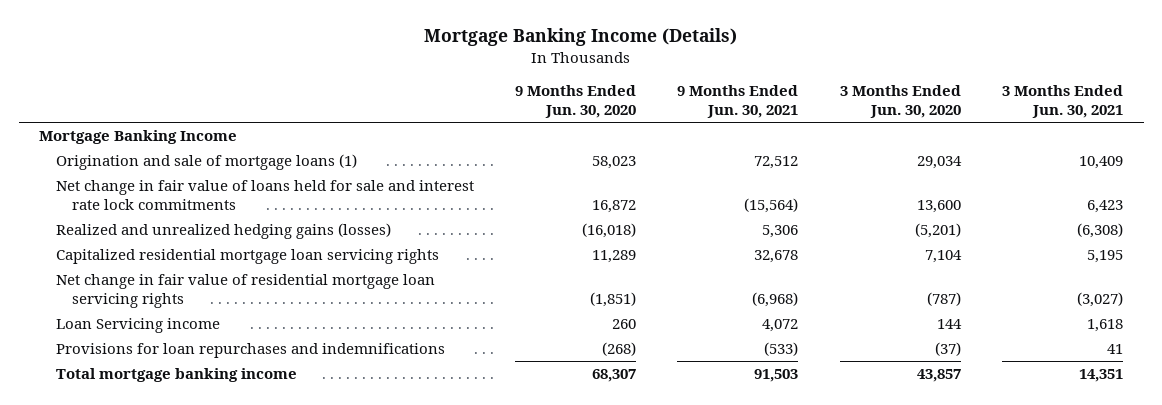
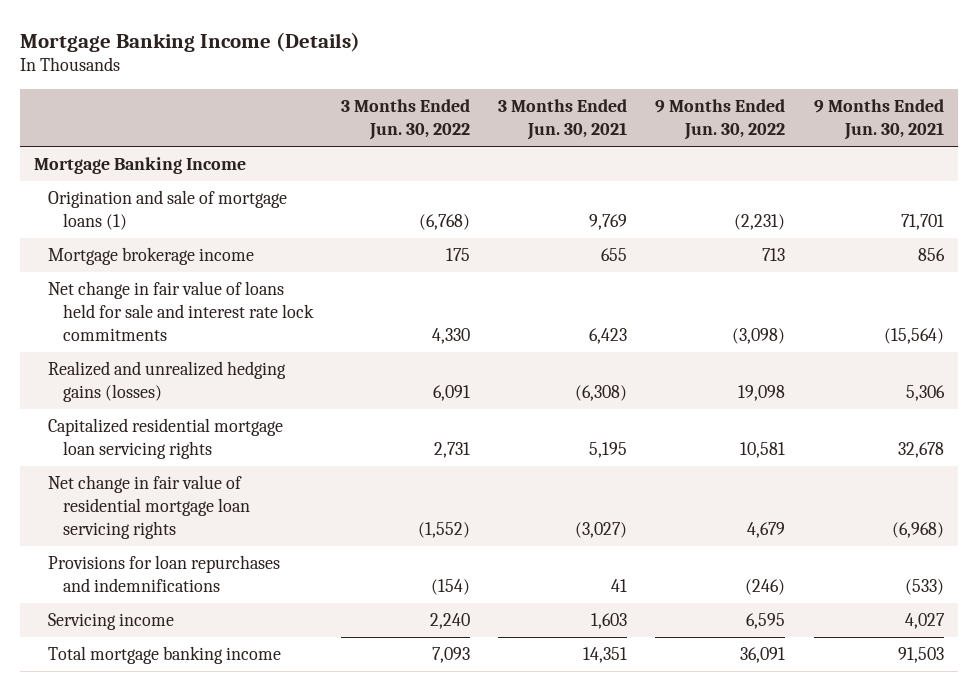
- | 9 Months Ended Jun. 30, 2020 | 9 Months Ended Jun. 30, 2021 | 3 Months Ended Jun. 30, 2020 | 3 Months Ended Jun. 30, 2021
+ | 3 Months Ended Jun. 30, 2022 | 3 Months Ended Jun. 30, 2021 | 9 Months Ended Jun. 30, 2022 | 9 Months Ended Jun. 30, 2021
- Origination and sale of mortgage loans (1) | 58,023 | 72,512 | 29,034 | 10,409
+ Origination and sale of mortgage loans (1) | (6,768) | 9,769 | (2,231) | 71,701
+ Mortgage brokerage income | 175 | 655 | 713 | 856
- Loan Servicing income | 260 | 4,072 | 144 | 1,618
+ Servicing income | 2,240 | 1,603 | 6,595 | 4,027

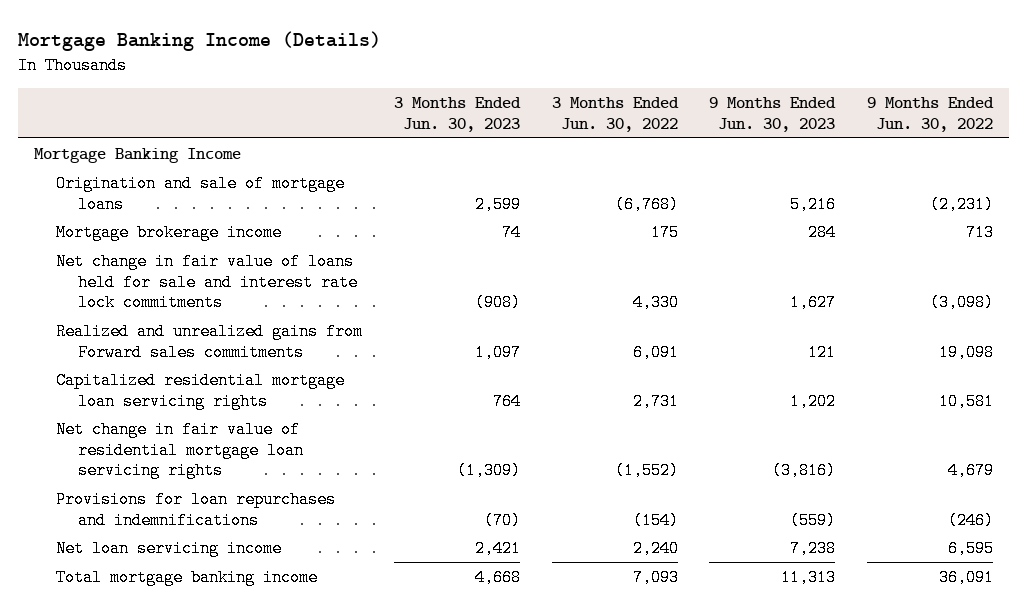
- | 3 Months Ended Jun. 30, 2022 | 3 Months Ended Jun. 30, 2021 | 9 Months Ended Jun. 30, 2022 | 9 Months Ended Jun. 30, 2021
+ | 3 Months Ended Jun. 30, 2023 | 3 Months Ended Jun. 30, 2022 | 9 Months Ended Jun. 30, 2023 | 9 Months Ended Jun. 30, 2022
- Origination and sale of mortgage loans (1) | (6,768) | 9,769 | (2,231) | 71,701
+ Origination and sale of mortgage loans | 2,599 | (6,768) | 5,216 | (2,231)
- Realized and unrealized hedging gains (losses) | 6,091 | (6,308) | 19,098 | 5,306
+ Realized and unrealized gains from Forward sales commitments | 1,097 | 6,091 | 121 | 19,098
- Servicing income | 2,240 | 1,603 | 6,595 | 4,027
+ Net loan servicing income | 2,421 | 2,240 | 7,238 | 6,595

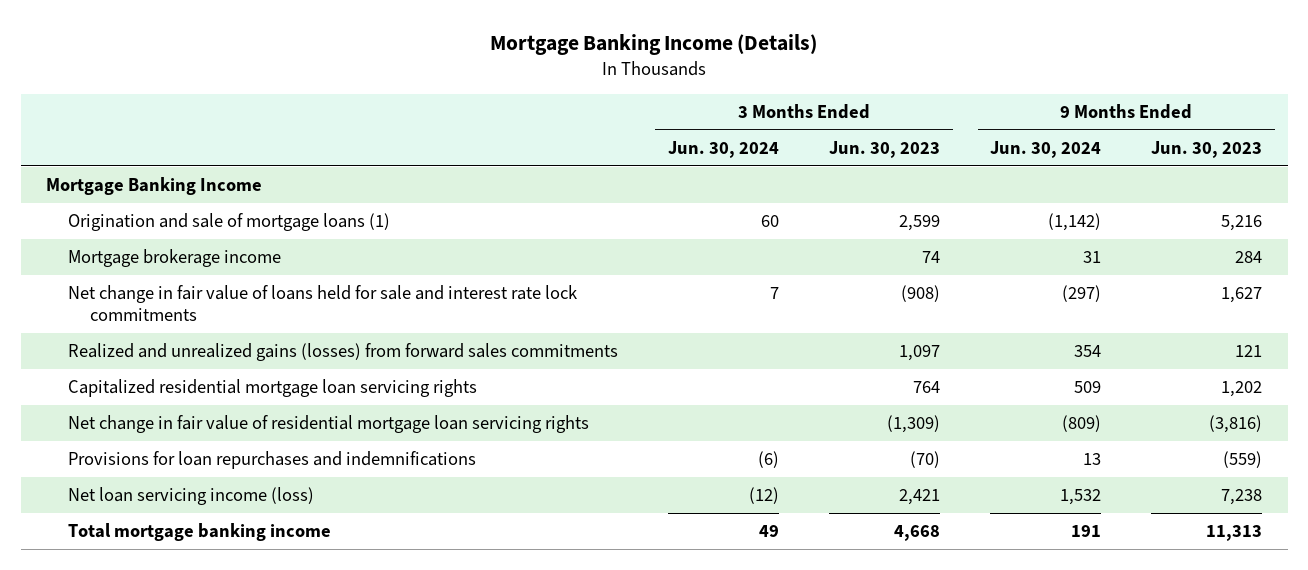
- | 3 Months Ended Jun. 30, 2023 | 3 Months Ended Jun. 30, 2022 | 9 Months Ended Jun. 30, 2023 | 9 Months Ended Jun. 30, 2022
+ | 3 Months Ended Jun. 30, 2024 | 3 Months Ended Jun. 30, 2023 | 9 Months Ended Jun. 30, 2024 | 9 Months Ended Jun. 30, 2023
- Origination and sale of mortgage loans | 2,599 | (6,768) | 5,216 | (2,231)
+ Origination and sale of mortgage loans (1) | 60 | 2,599 | (1,142) | 5,216
- Realized and unrealized gains from Forward sales commitments | 1,097 | 6,091 | 121 | 19,098
+ Realized and unrealized gains (losses) from forward sales commitments | | 1,097 | 354 | 121
- Net loan servicing income | 2,421 | 2,240 | 7,238 | 6,595
+ Net loan servicing income (loss) | (12) | 2,421 | 1,532 | 7,238

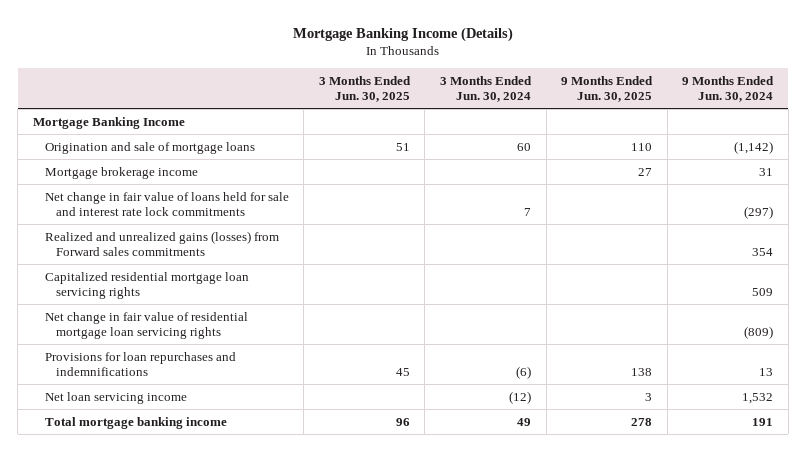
- | 3 Months Ended Jun. 30, 2024 | 3 Months Ended Jun. 30, 2023 | 9 Months Ended Jun. 30, 2024 | 9 Months Ended Jun. 30, 2023
+ | 3 Months Ended Jun. 30, 2025 | 3 Months Ended Jun. 30, 2024 | 9 Months Ended Jun. 30, 2025 | 9 Months Ended Jun. 30, 2024
- Origination and sale of mortgage loans (1) | 60 | 2,599 | (1,142) | 5,216
+ Origination and sale of mortgage loans | 51 | 60 | 110 | (1,142)
- Realized and unrealized gains (losses) from forward sales commitments | | 1,097 | 354 | 121
+ Realized and unrealized gains (losses) from Forward sales commitments | | | | 354
- Net loan servicing income (loss) | (12) | 2,421 | 1,532 | 7,238
+ Net loan servicing income | | (12) | 3 | 1,532

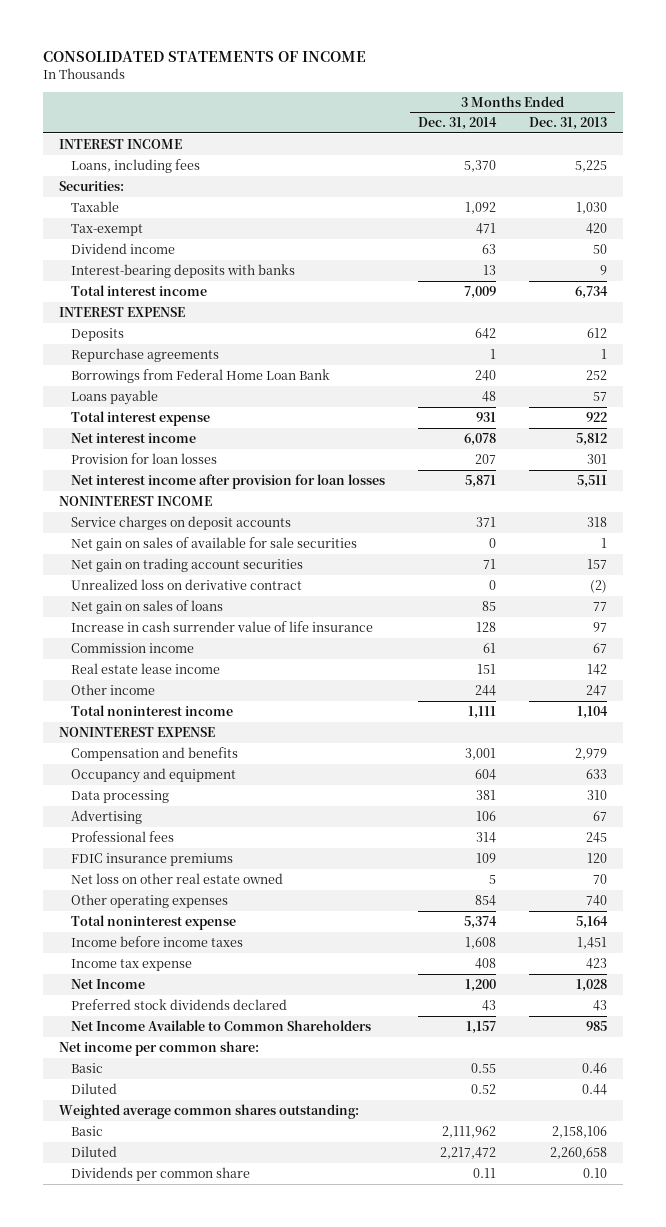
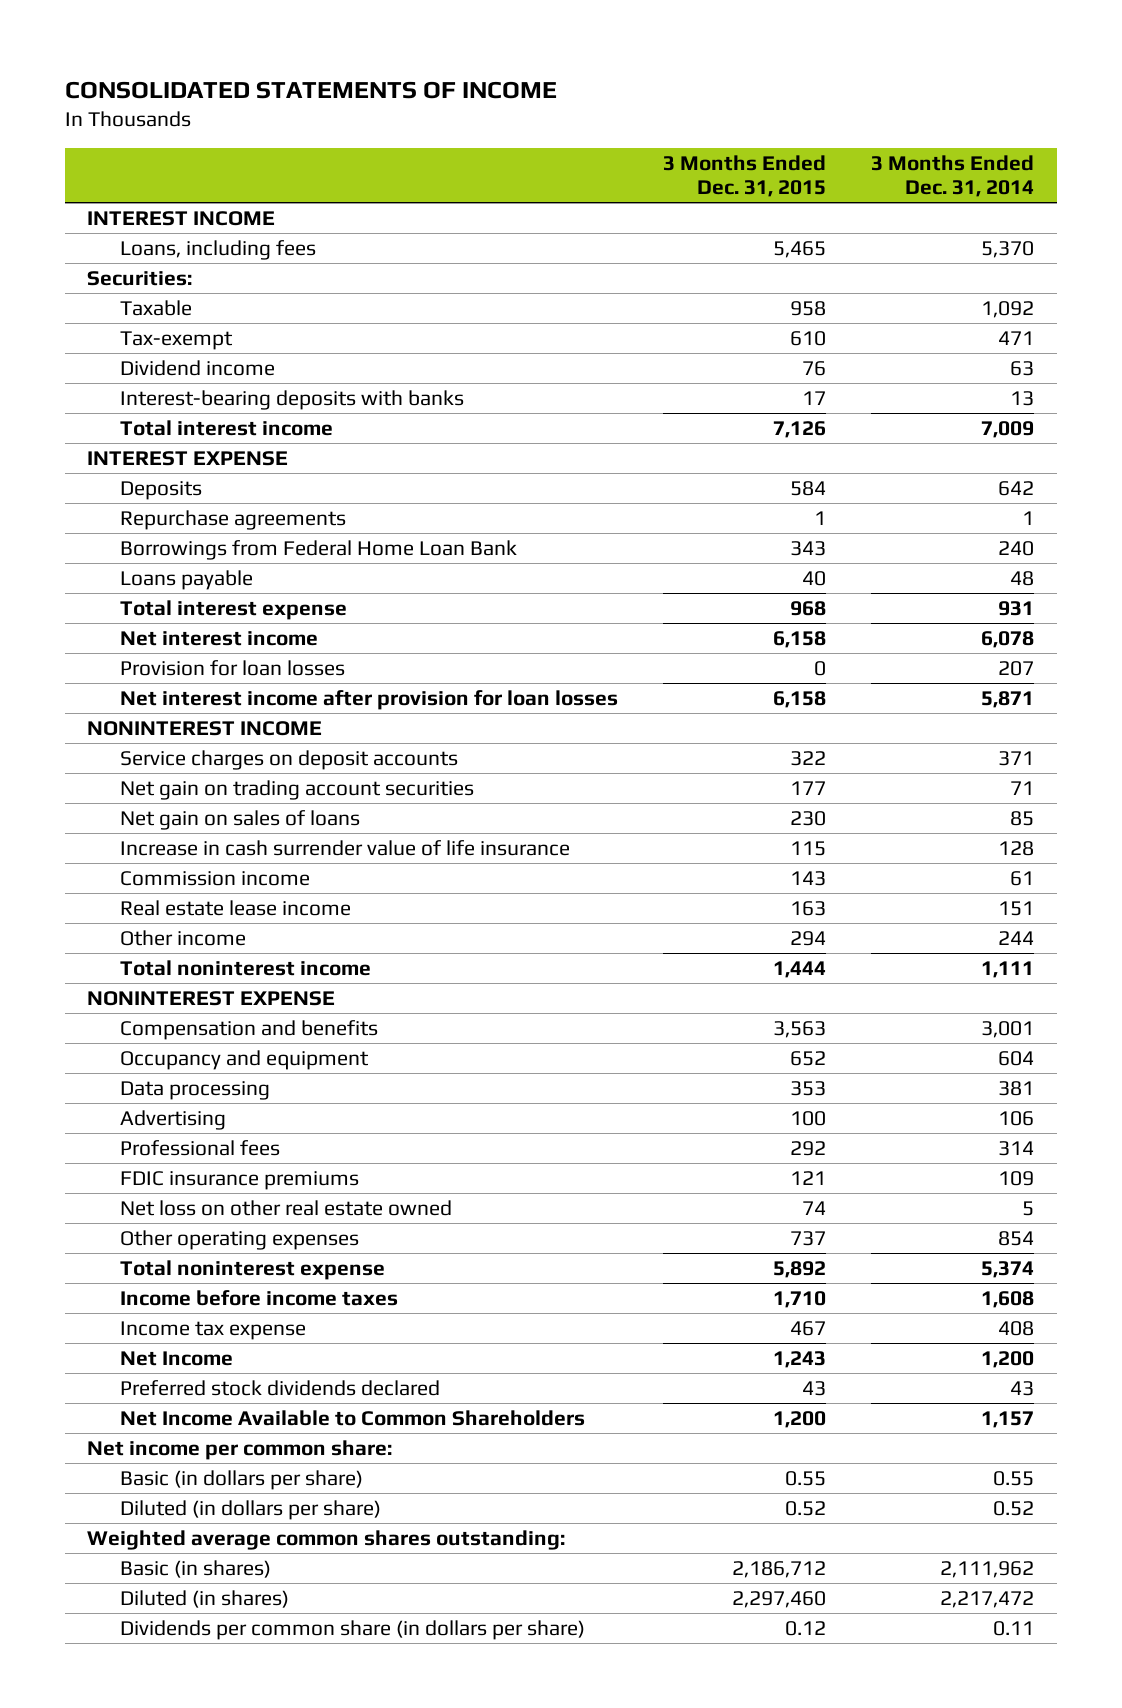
- | 3 Months Ended Dec. 31, 2014 | 3 Months Ended Dec. 31, 2013
+ | 3 Months Ended Dec. 31, 2015 | 3 Months Ended Dec. 31, 2014
- Net gain on sales of available for sale securities | 0 | 1
- Unrealized loss on derivative contract | 0 | (2)
- Basic | 0.55 | 0.46
- Diluted | 0.52 | 0.44
+ Basic (in dollars per share) | 0.55 | 0.55
+ Diluted (in dollars per share) | 0.52 | 0.52
- Basic | 2,111,962 | 2,158,106
- Diluted | 2,217,472 | 2,260,658
- Dividends per common share | 0.11 | 0.10
+ Basic (in shares) | 2,186,712 | 2,111,962
+ Diluted (in shares) | 2,297,460 | 2,217,472
+ Dividends per common share (in dollars per share) | 0.12 | 0.11

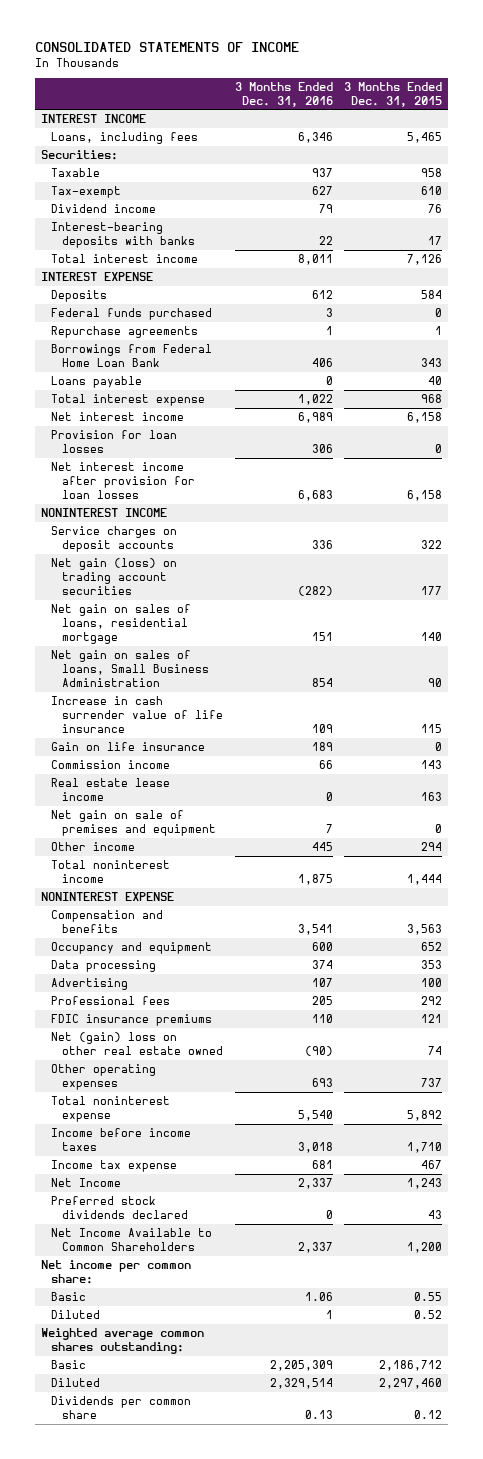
- | 3 Months Ended Dec. 31, 2015 | 3 Months Ended Dec. 31, 2014
+ | 3 Months Ended Dec. 31, 2016 | 3 Months Ended Dec. 31, 2015
+ Federal funds purchased | 3 | 0
- Net gain on trading account securities | 177 | 71
- Net gain on sales of loans | 230 | 85
+ Net gain (loss) on trading account securities | (282) | 177
+ Net gain on sales of loans, residential mortgage | 151 | 140
+ Net gain on sales of loans, Small Business Administration | 854 | 90
+ Gain on life insurance | 189 | 0
+ Net gain on sale of premises and equipment | 7 | 0
- Net loss on other real estate owned | 74 | 5
+ Net (gain) loss on other real estate owned | (90) | 74
- Basic (in dollars per share) | 0.55 | 0.55
- Diluted (in dollars per share) | 0.52 | 0.52
+ Basic | 1.06 | 0.55
+ Diluted | 1 | 0.52
- Basic (in shares) | 2,186,712 | 2,111,962
- Diluted (in shares) | 2,297,460 | 2,217,472
- Dividends per common share (in dollars per share) | 0.12 | 0.11
+ Basic | 2,205,309 | 2,186,712
+ Diluted | 2,329,514 | 2,297,460
+ Dividends per common share | 0.13 | 0.12

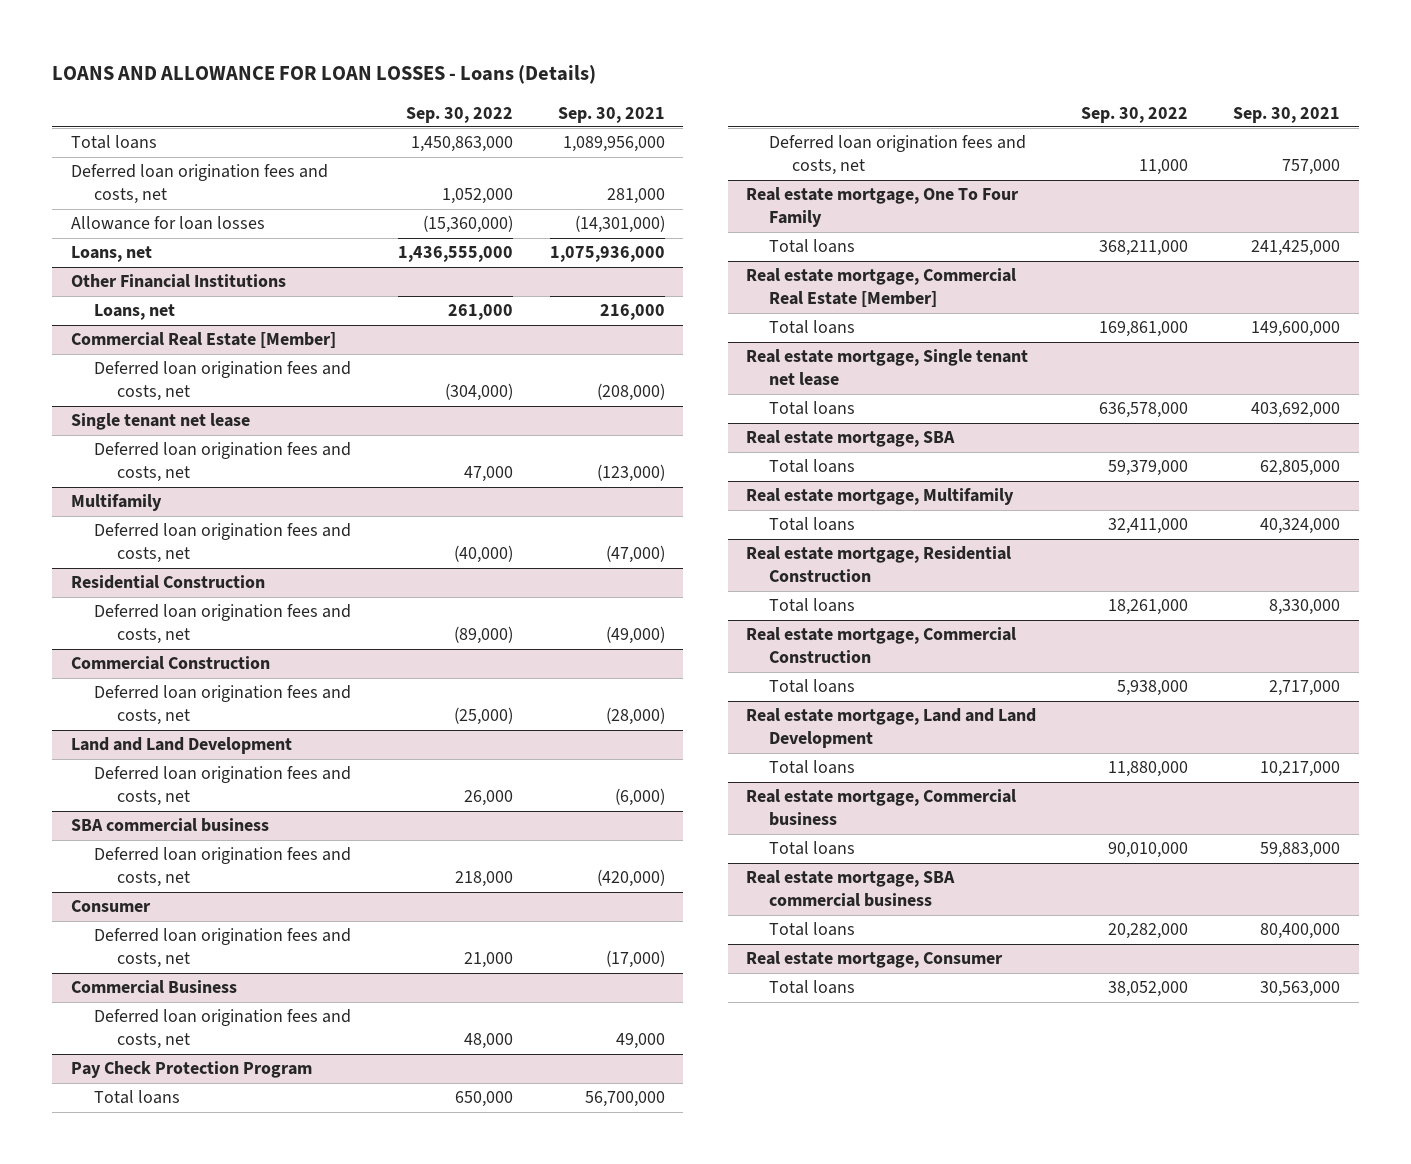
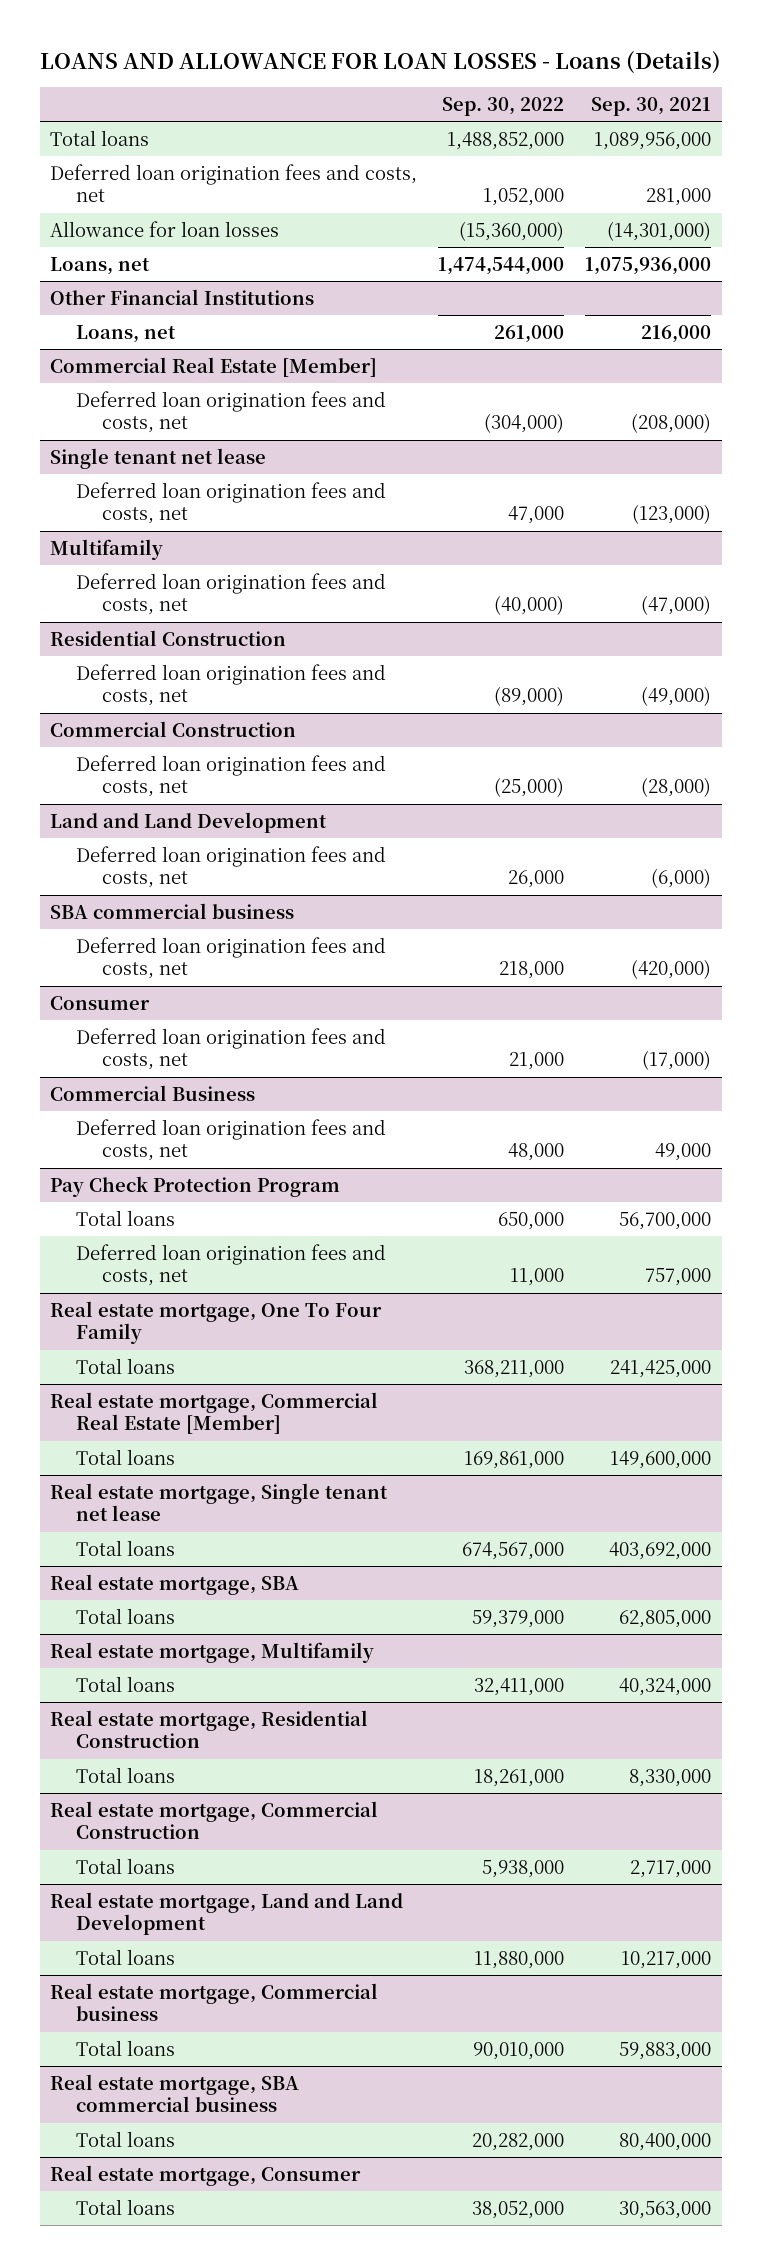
- Total loans | 1,450,863,000 | 1,089,956,000
+ Total loans | 1,488,852,000 | 1,089,956,000
- Loans, net | 1,436,555,000 | 1,075,936,000
+ Loans, net | 1,474,544,000 | 1,075,936,000
@ Real estate mortgage, Single tenant net lease
- Total loans | 636,578,000 | 403,692,000
+ Total loans | 674,567,000 | 403,692,000

